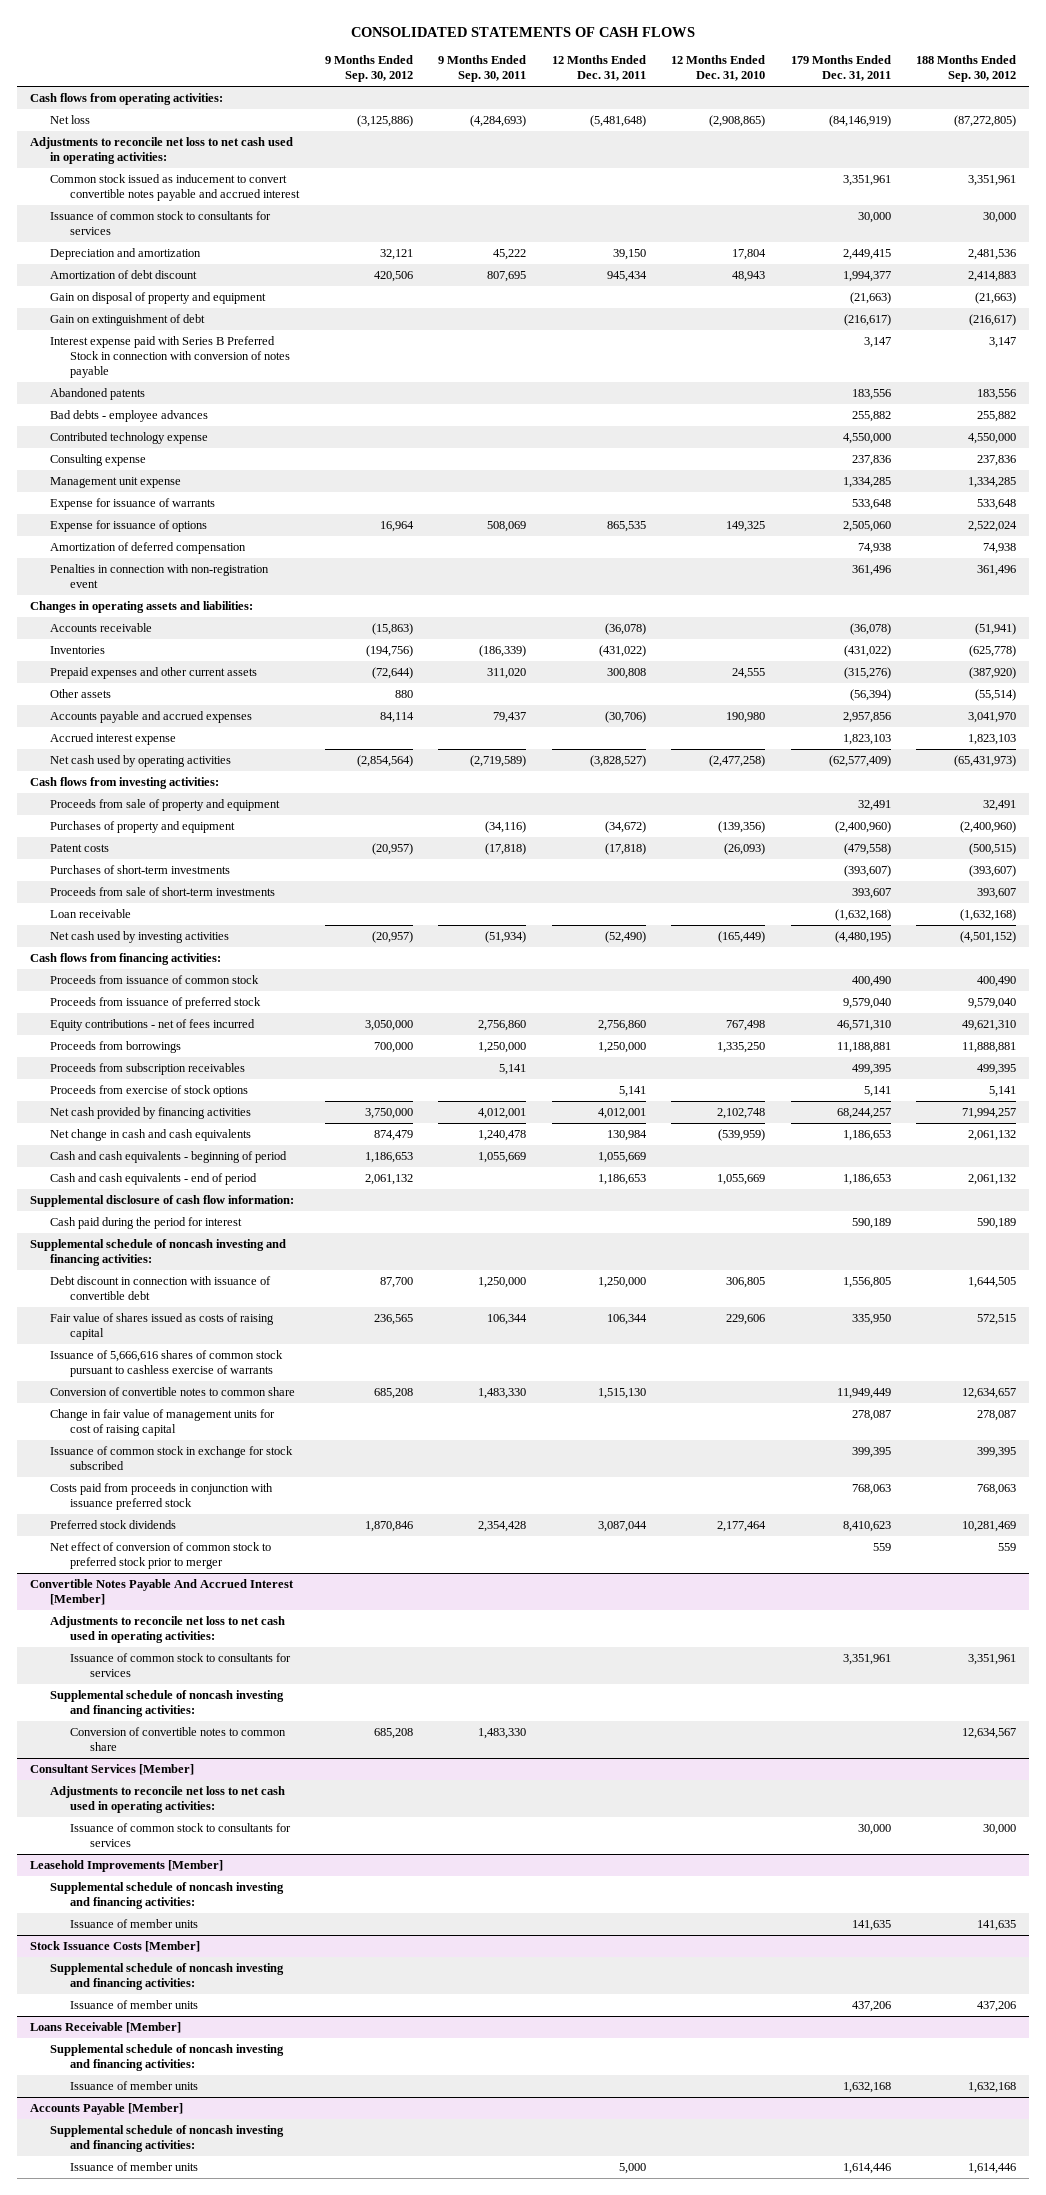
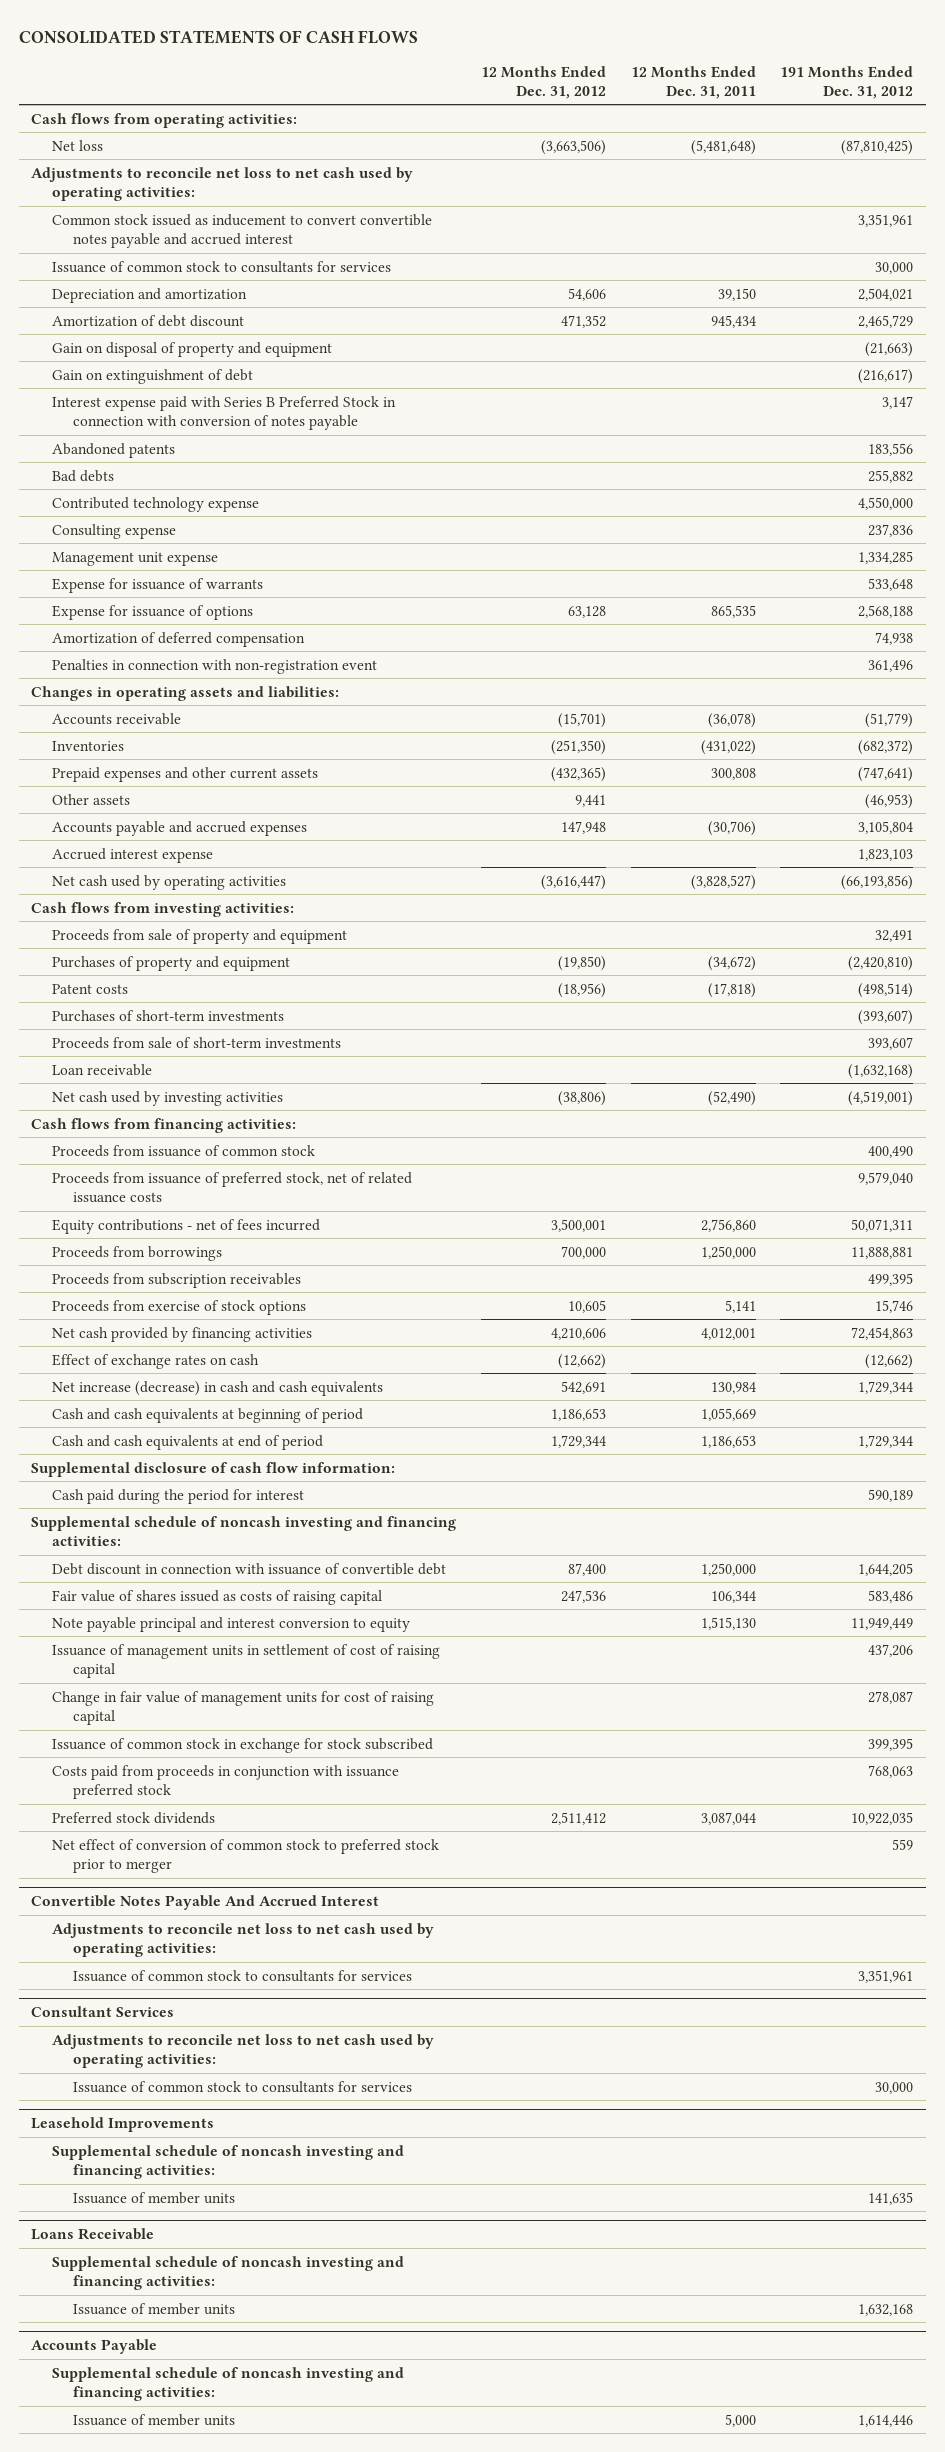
- | 9 Months Ended Sep. 30, 2012 | 9 Months Ended Sep. 30, 2011 | 12 Months Ended Dec. 31, 2011 | 12 Months Ended Dec. 31, 2010 | 179 Months Ended Dec. 31, 2011 | 188 Months Ended Sep. 30, 2012
+ | 12 Months Ended Dec. 31, 2012 | 12 Months Ended Dec. 31, 2011 | 191 Months Ended Dec. 31, 2012
- Adjustments to reconcile net loss to net cash used in operating activities:
+ Adjustments to reconcile net loss to net cash used by operating activities:
- Bad debts - employee advances | | | | | 255,882 | 255,882
+ Bad debts | | | 255,882
- Proceeds from issuance of preferred stock | | | | | 9,579,040 | 9,579,040
+ Proceeds from issuance of preferred stock, net of related issuance costs | | | 9,579,040
- Net change in cash and cash equivalents | 874,479 | 1,240,478 | 130,984 | (539,959) | 1,186,653 | 2,061,132
- Cash and cash equivalents - beginning of period | 1,186,653 | 1,055,669 | 1,055,669 | | |
- Cash and cash equivalents - end of period | 2,061,132 | | 1,186,653 | 1,055,669 | 1,186,653 | 2,061,132
+ Effect of exchange rates on cash | (12,662) | | (12,662)
+ Net increase (decrease) in cash and cash equivalents | 542,691 | 130,984 | 1,729,344
+ Cash and cash equivalents at beginning of period | 1,186,653 | 1,055,669 |
+ Cash and cash equivalents at end of period | 1,729,344 | 1,186,653 | 1,729,344
- Issuance of 5,666,616 shares of common stock pursuant to cashless exercise of warrants
- Conversion of convertible notes to common share | 685,208 | 1,483,330 | 1,515,130 | | 11,949,449 | 12,634,657
+ Note payable principal and interest conversion to equity | | 1,515,130 | 11,949,449
+ Issuance of management units in settlement of cost of raising capital | | | 437,206
- Convertible Notes Payable And Accrued Interest [Member]
- Adjustments to reconcile net loss to net cash used in operating activities:
+ Convertible Notes Payable And Accrued Interest
+ Adjustments to reconcile net loss to net cash used by operating activities:
- Supplemental schedule of noncash investing and financing activities:
- Conversion of convertible notes to common share | 685,208 | 1,483,330 | | | | 12,634,567
- Consultant Services [Member]
- Adjustments to reconcile net loss to net cash used in operating activities:
+ Consultant Services
+ Adjustments to reconcile net loss to net cash used by operating activities:
- Leasehold Improvements [Member]
+ Leasehold Improvements
- Stock Issuance Costs [Member]
- Supplemental schedule of noncash investing and financing activities:
- Issuance of member units | | | | | 437,206 | 437,206
- Loans Receivable [Member]
+ Loans Receivable
- Accounts Payable [Member]
+ Accounts Payable

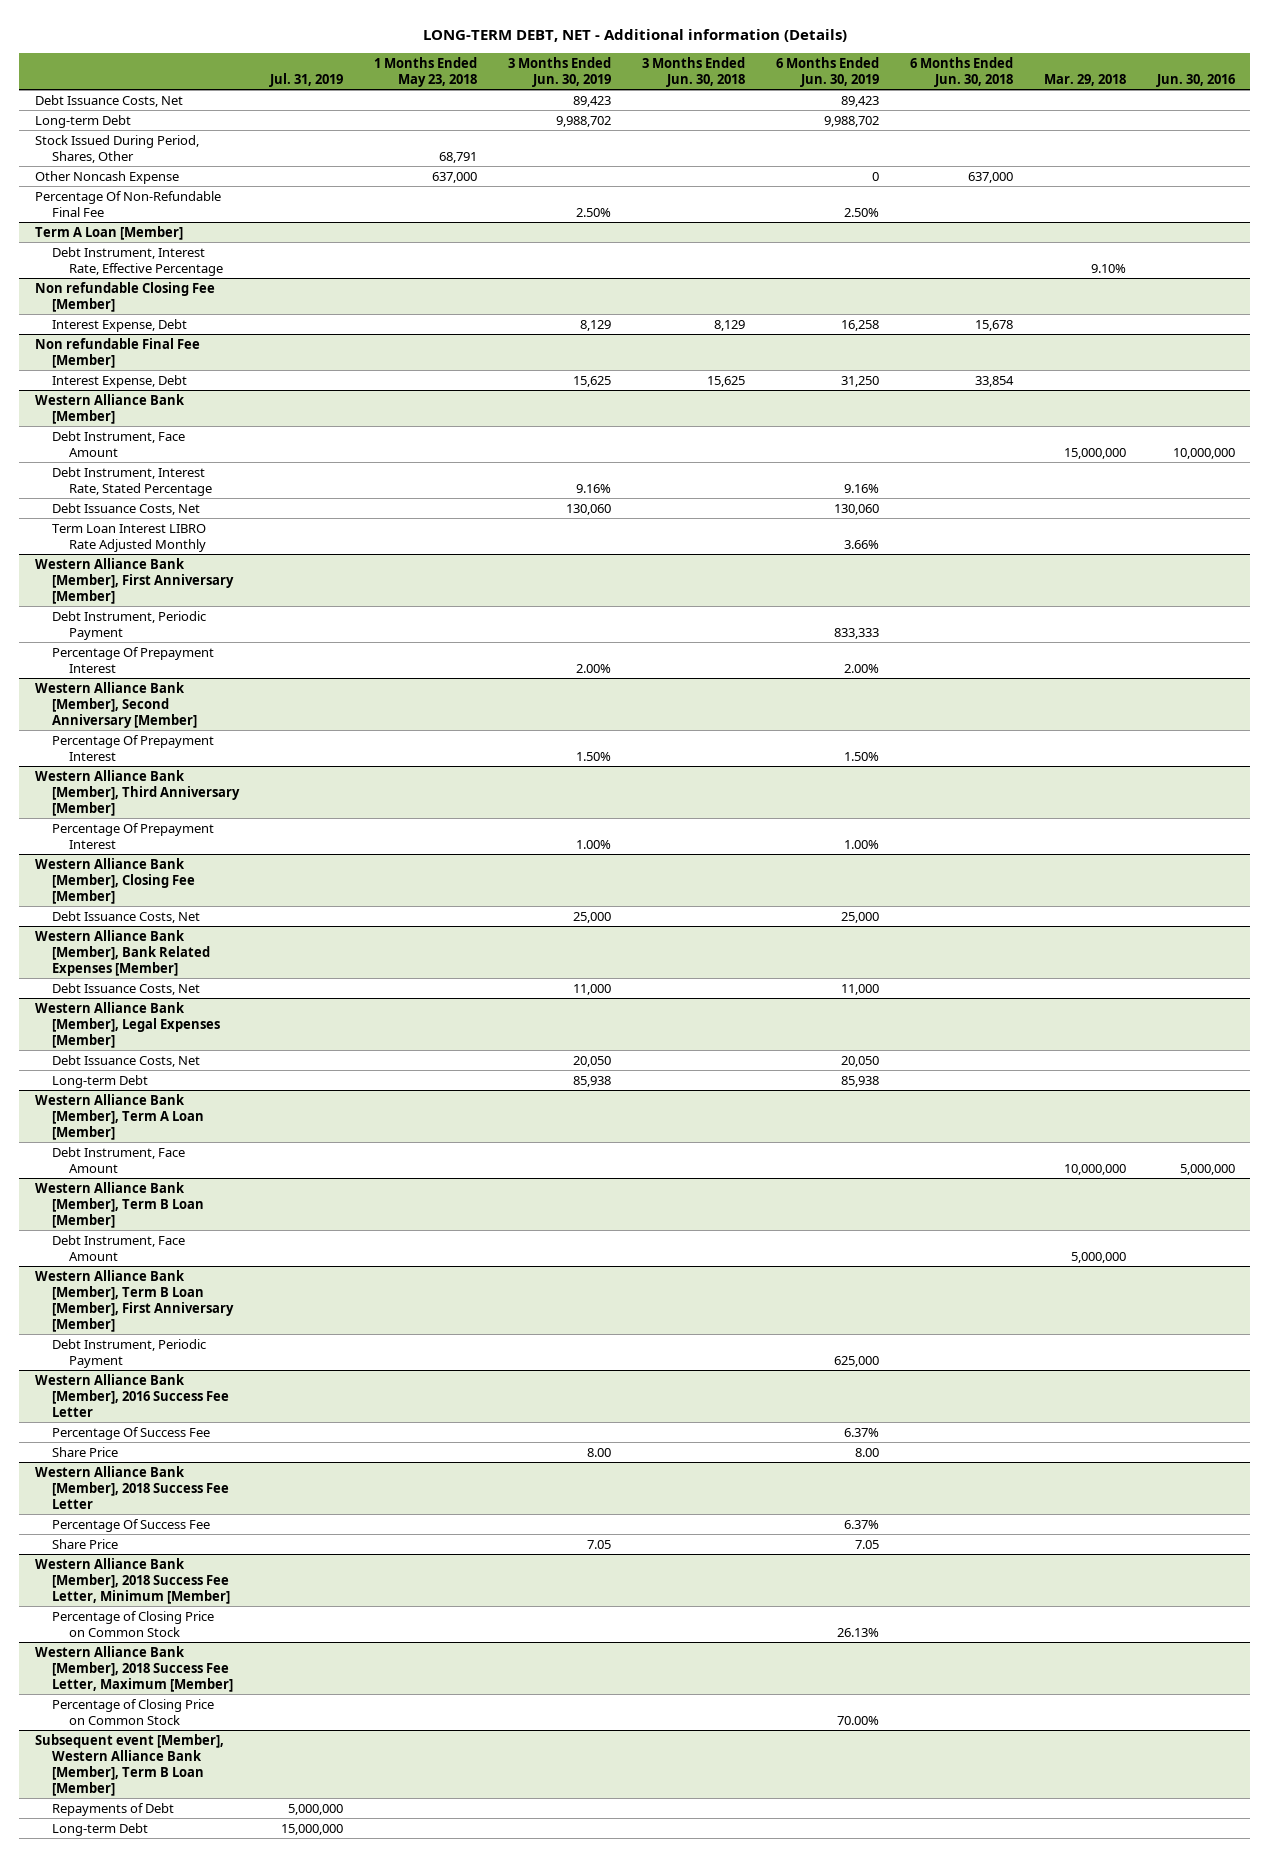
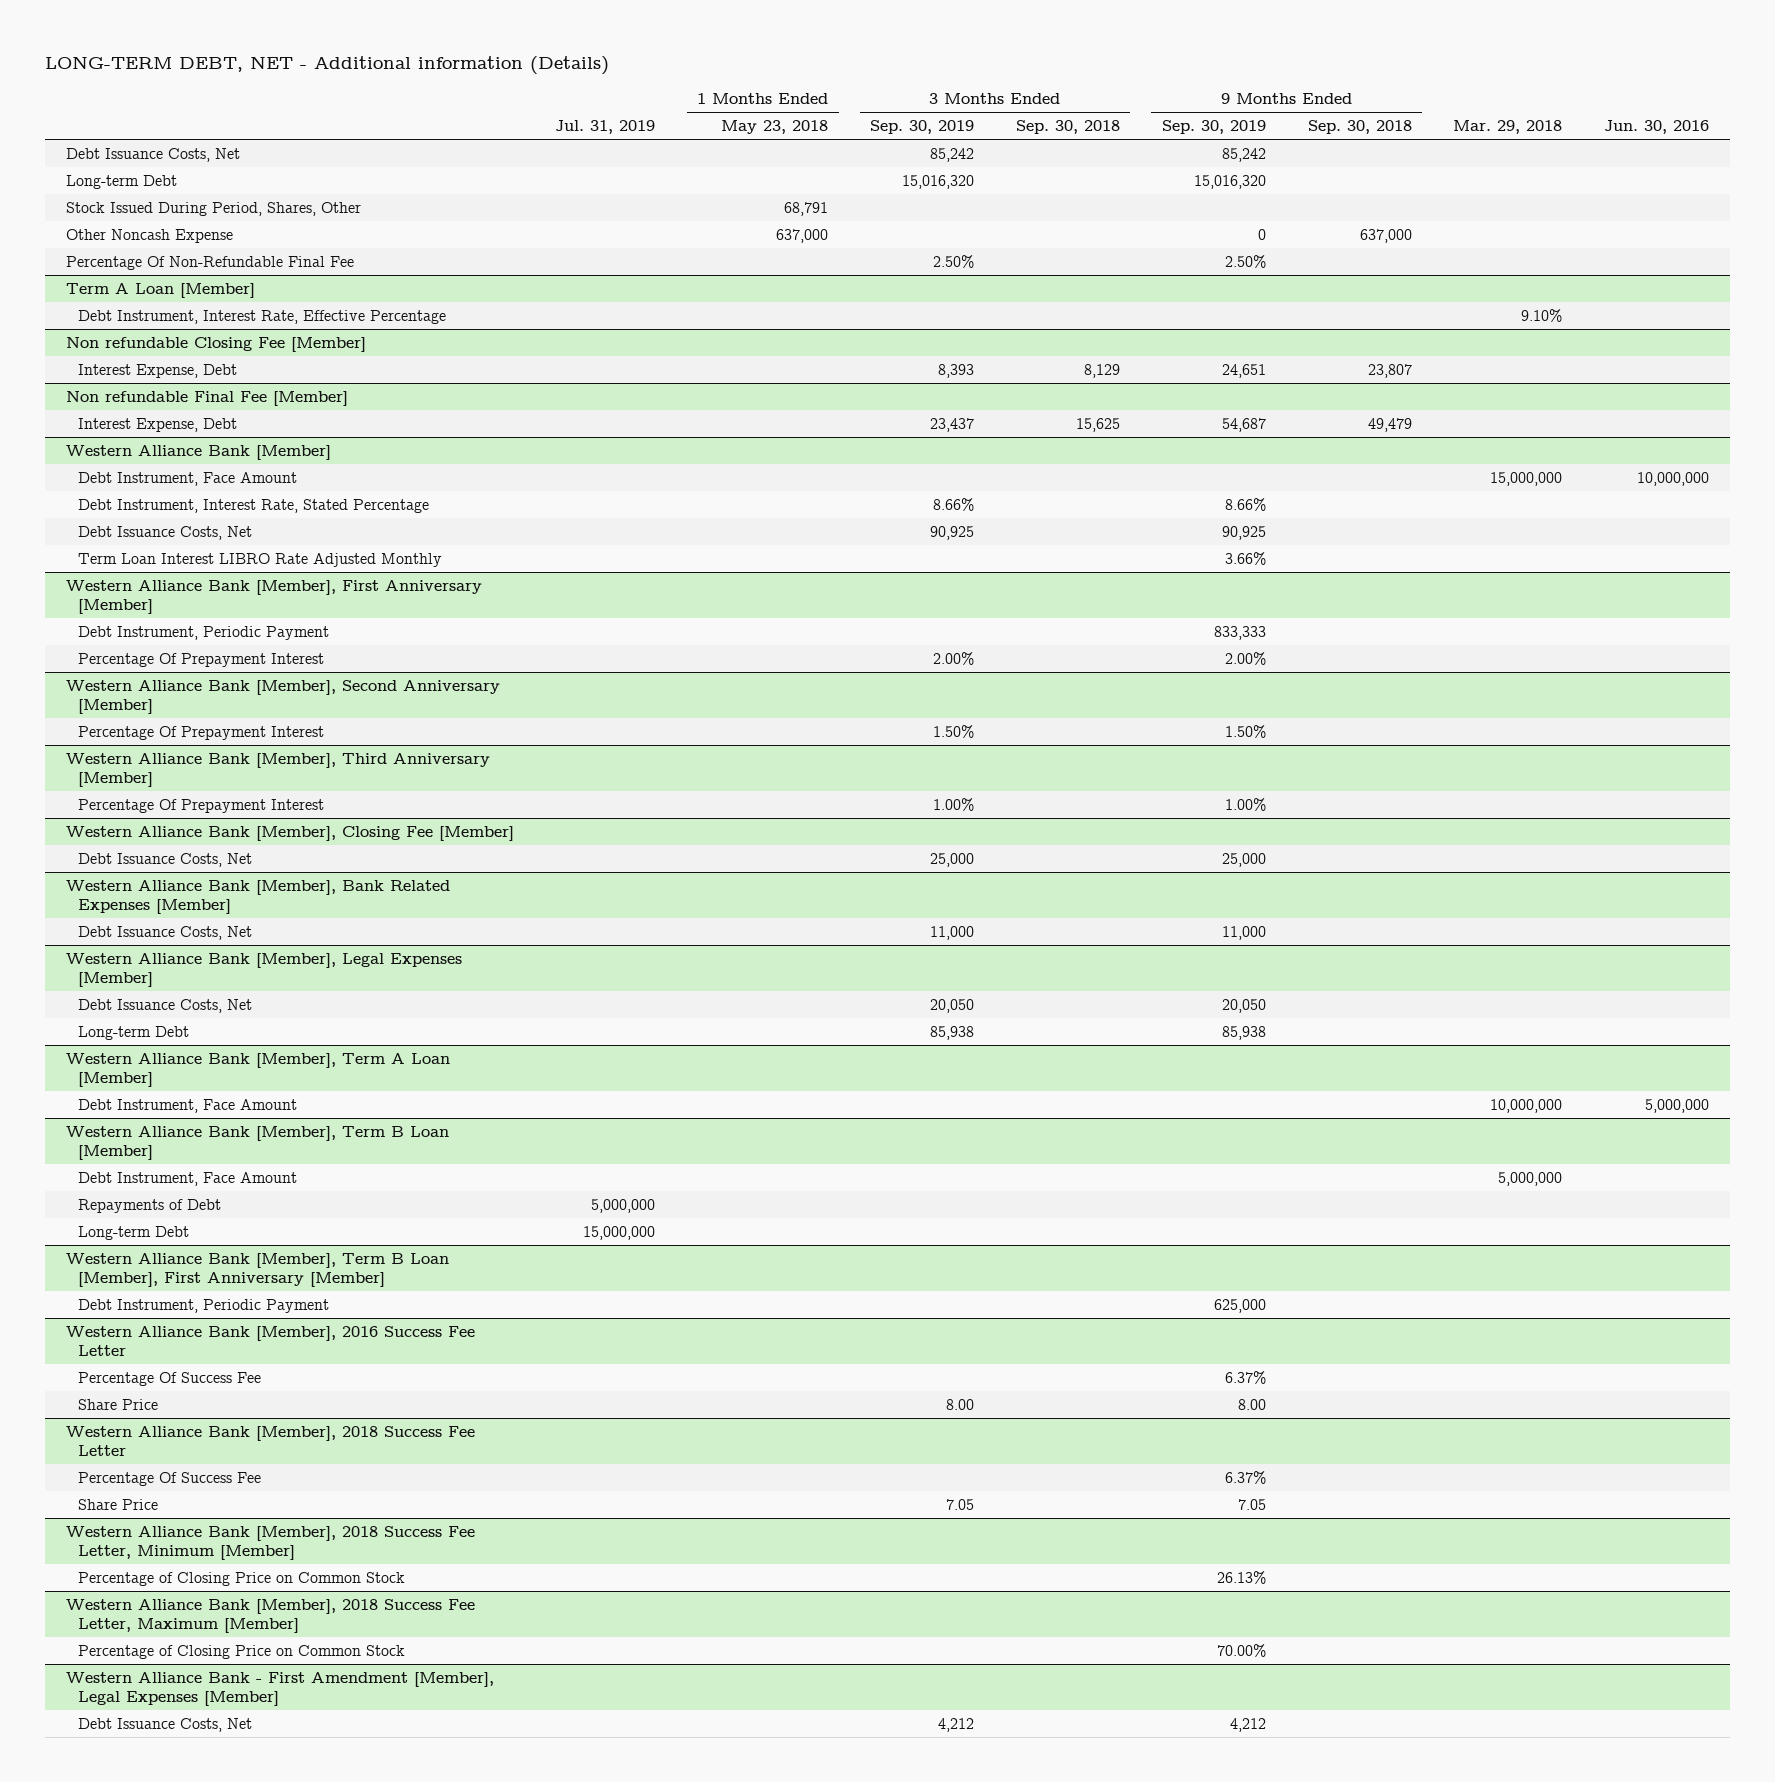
- | Jul. 31, 2019 | 1 Months Ended May 23, 2018 | 3 Months Ended Jun. 30, 2019 | 3 Months Ended Jun. 30, 2018 | 6 Months Ended Jun. 30, 2019 | 6 Months Ended Jun. 30, 2018 | Mar. 29, 2018 | Jun. 30, 2016
+ | Jul. 31, 2019 | 1 Months Ended May 23, 2018 | 3 Months Ended Sep. 30, 2019 | 3 Months Ended Sep. 30, 2018 | 9 Months Ended Sep. 30, 2019 | 9 Months Ended Sep. 30, 2018 | Mar. 29, 2018 | Jun. 30, 2016
@ Western Alliance Bank [Member], Term B Loan [Member]
+ Repayments of Debt | 5,000,000 | | | | | | |
+ Long-term Debt | 15,000,000 | | | | | | |
- Subsequent event [Member], Western Alliance Bank [Member], Term B Loan [Member]
- Repayments of Debt | 5,000,000 | | | | | | |
- Long-term Debt | 15,000,000 | | | | | | |
+ Western Alliance Bank - First Amendment [Member], Legal Expenses [Member]
+ Debt Issuance Costs, Net | | | 4,212 | | 4,212 | | |

